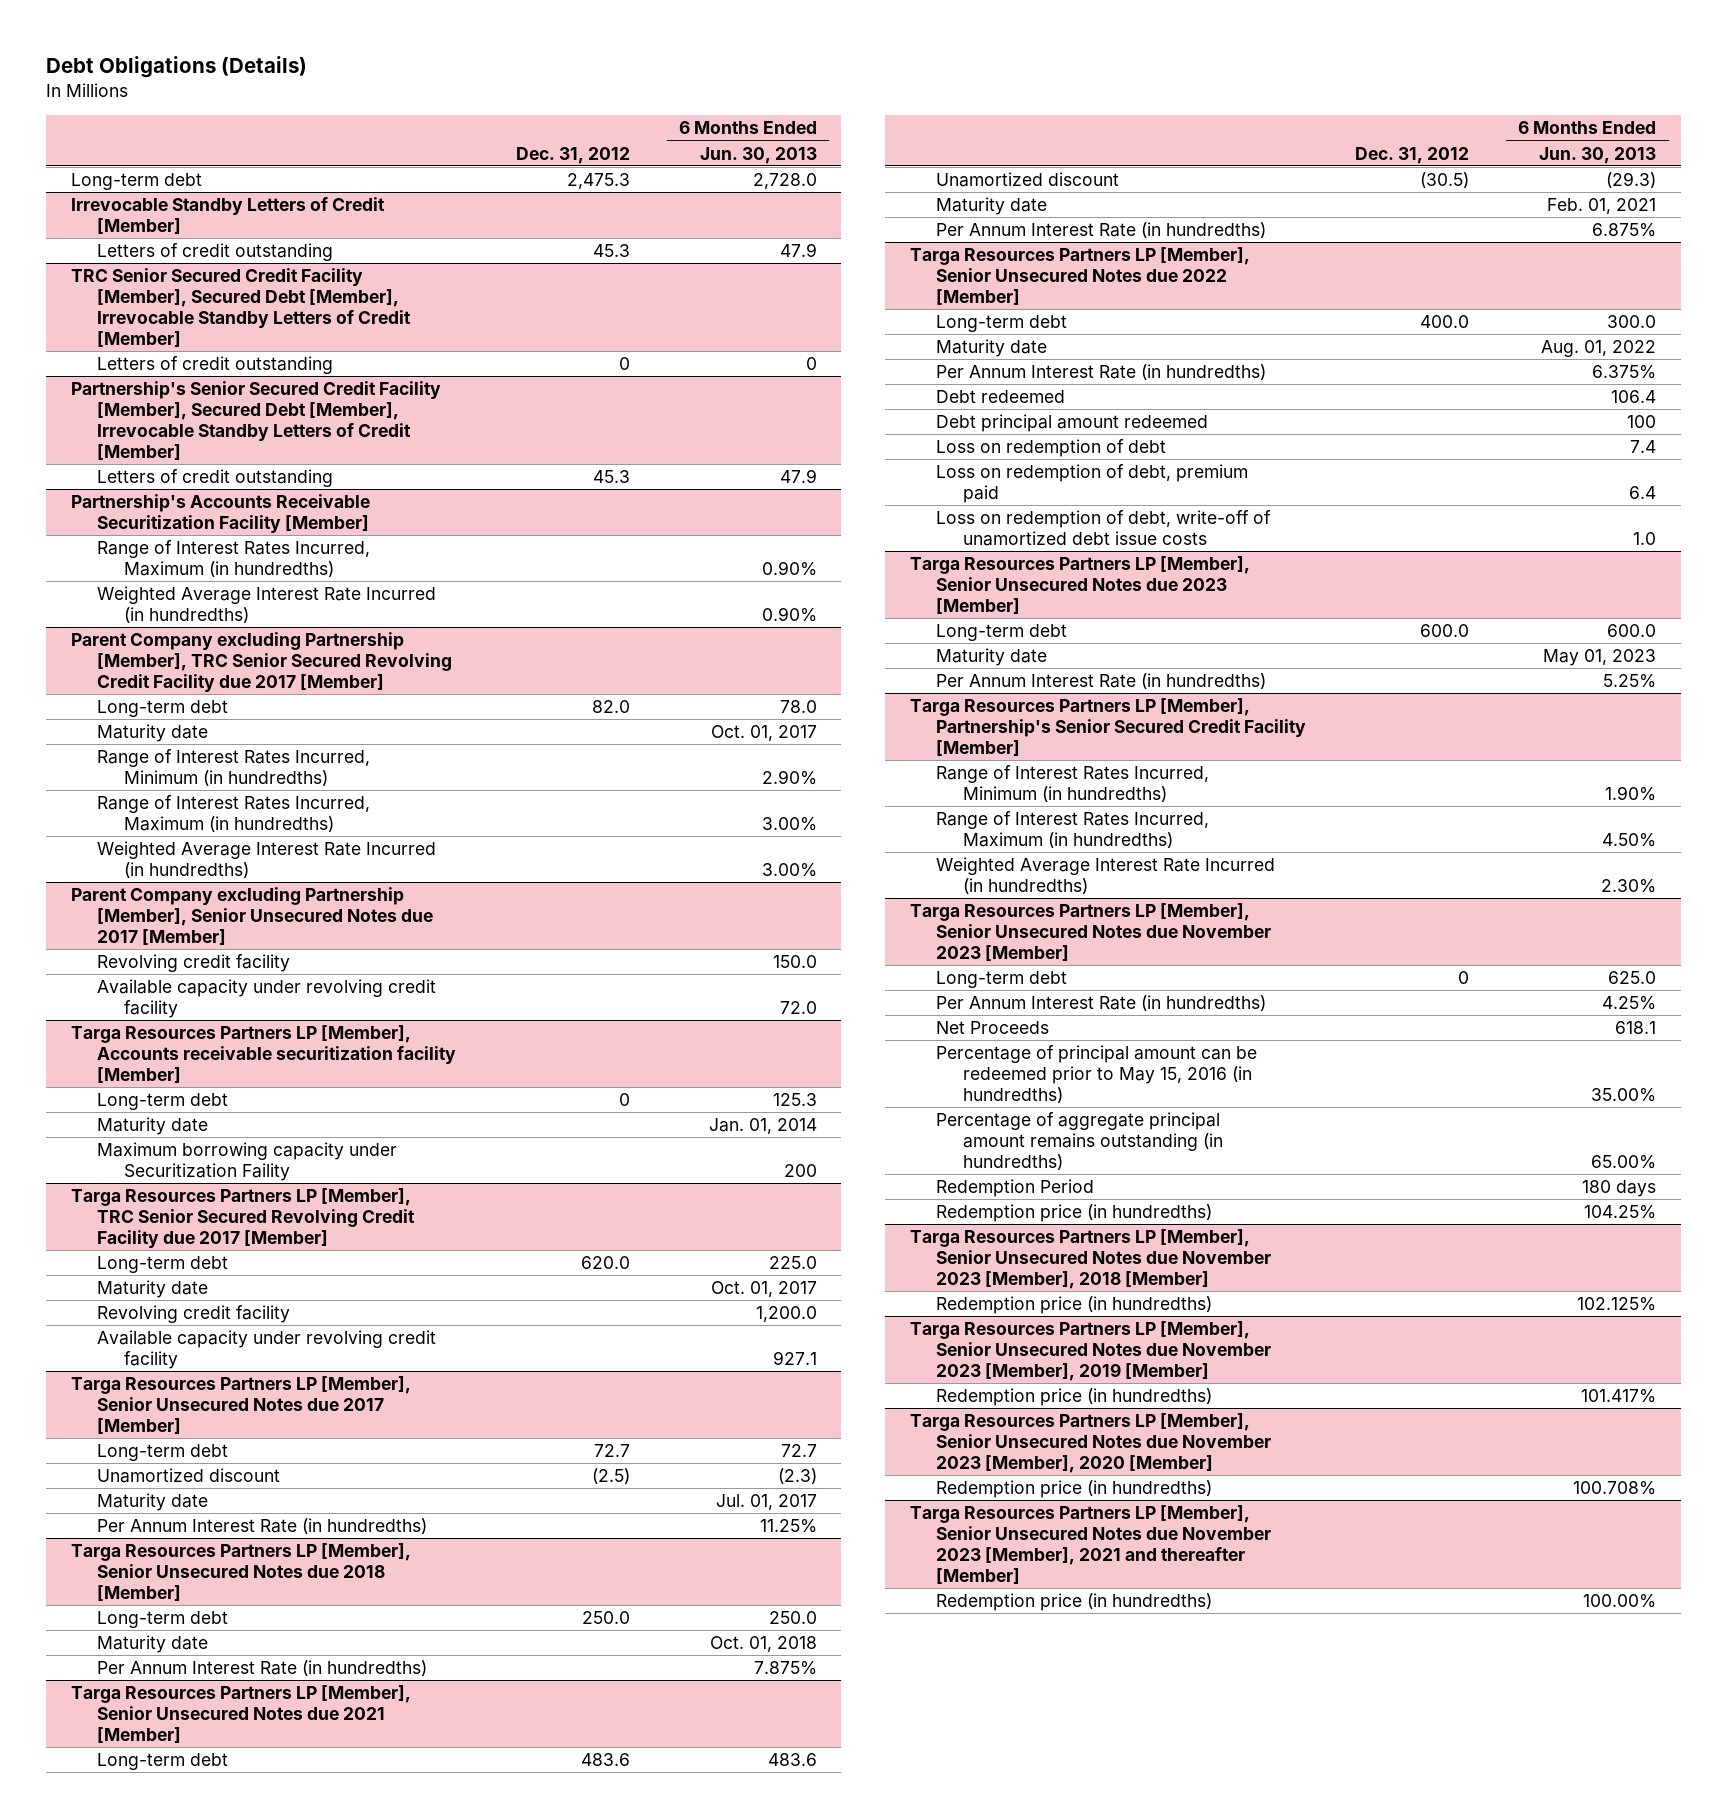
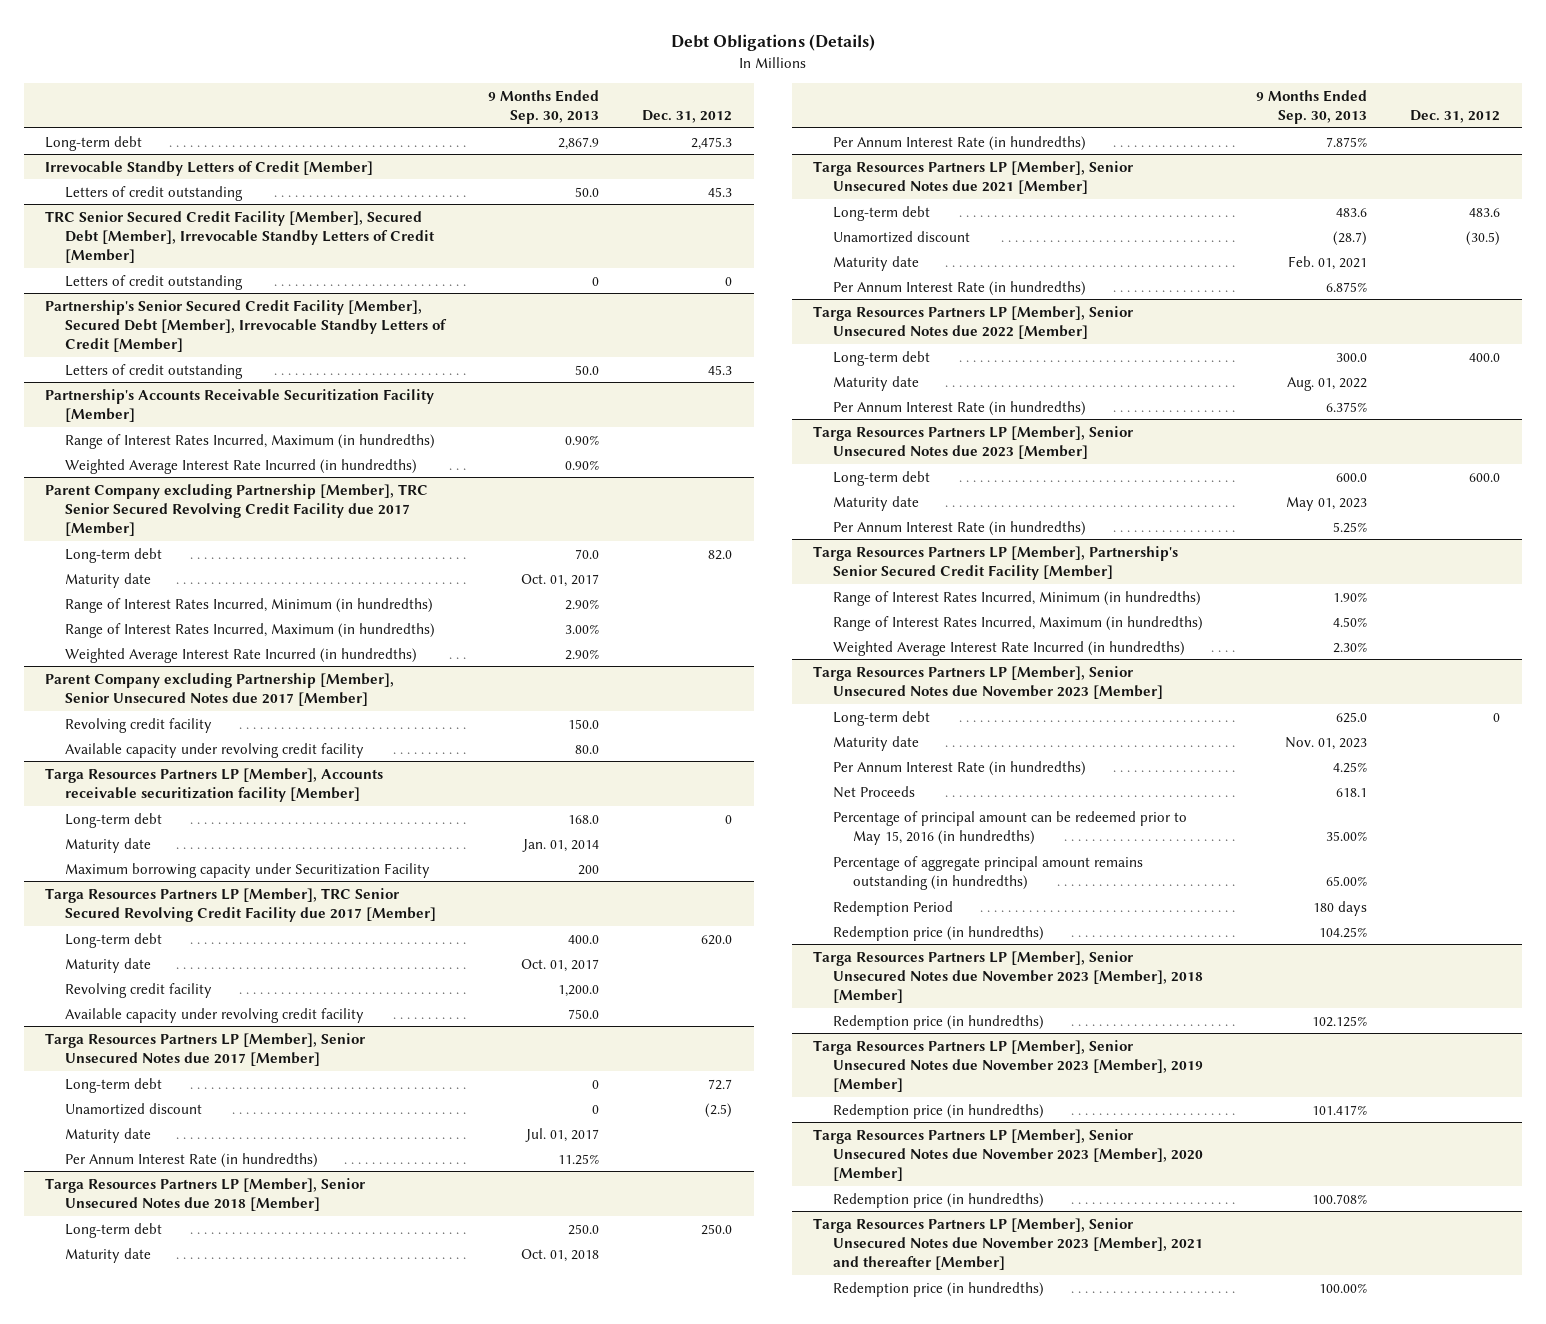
- | Dec. 31, 2012 | 6 Months Ended Jun. 30, 2013
+ | 9 Months Ended Sep. 30, 2013 | Dec. 31, 2012
@ Targa Resources Partners LP [Member], Accounts receivable securitization facility [Member]
- Maximum borrowing capacity under Securitization Faility | | 200
+ Maximum borrowing capacity under Securitization Facility | 200 |
@ Targa Resources Partners LP [Member], Senior Unsecured Notes due 2022 [Member]
- Debt redeemed | | 106.4
- Debt principal amount redeemed | | 100
- Loss on redemption of debt | | 7.4
- Loss on redemption of debt, premium paid | | 6.4
- Loss on redemption of debt, write-off of unamortized debt issue costs | | 1.0
@ Targa Resources Partners LP [Member], Senior Unsecured Notes due November 2023 [Member]
+ Maturity date | Nov. 01, 2023 |

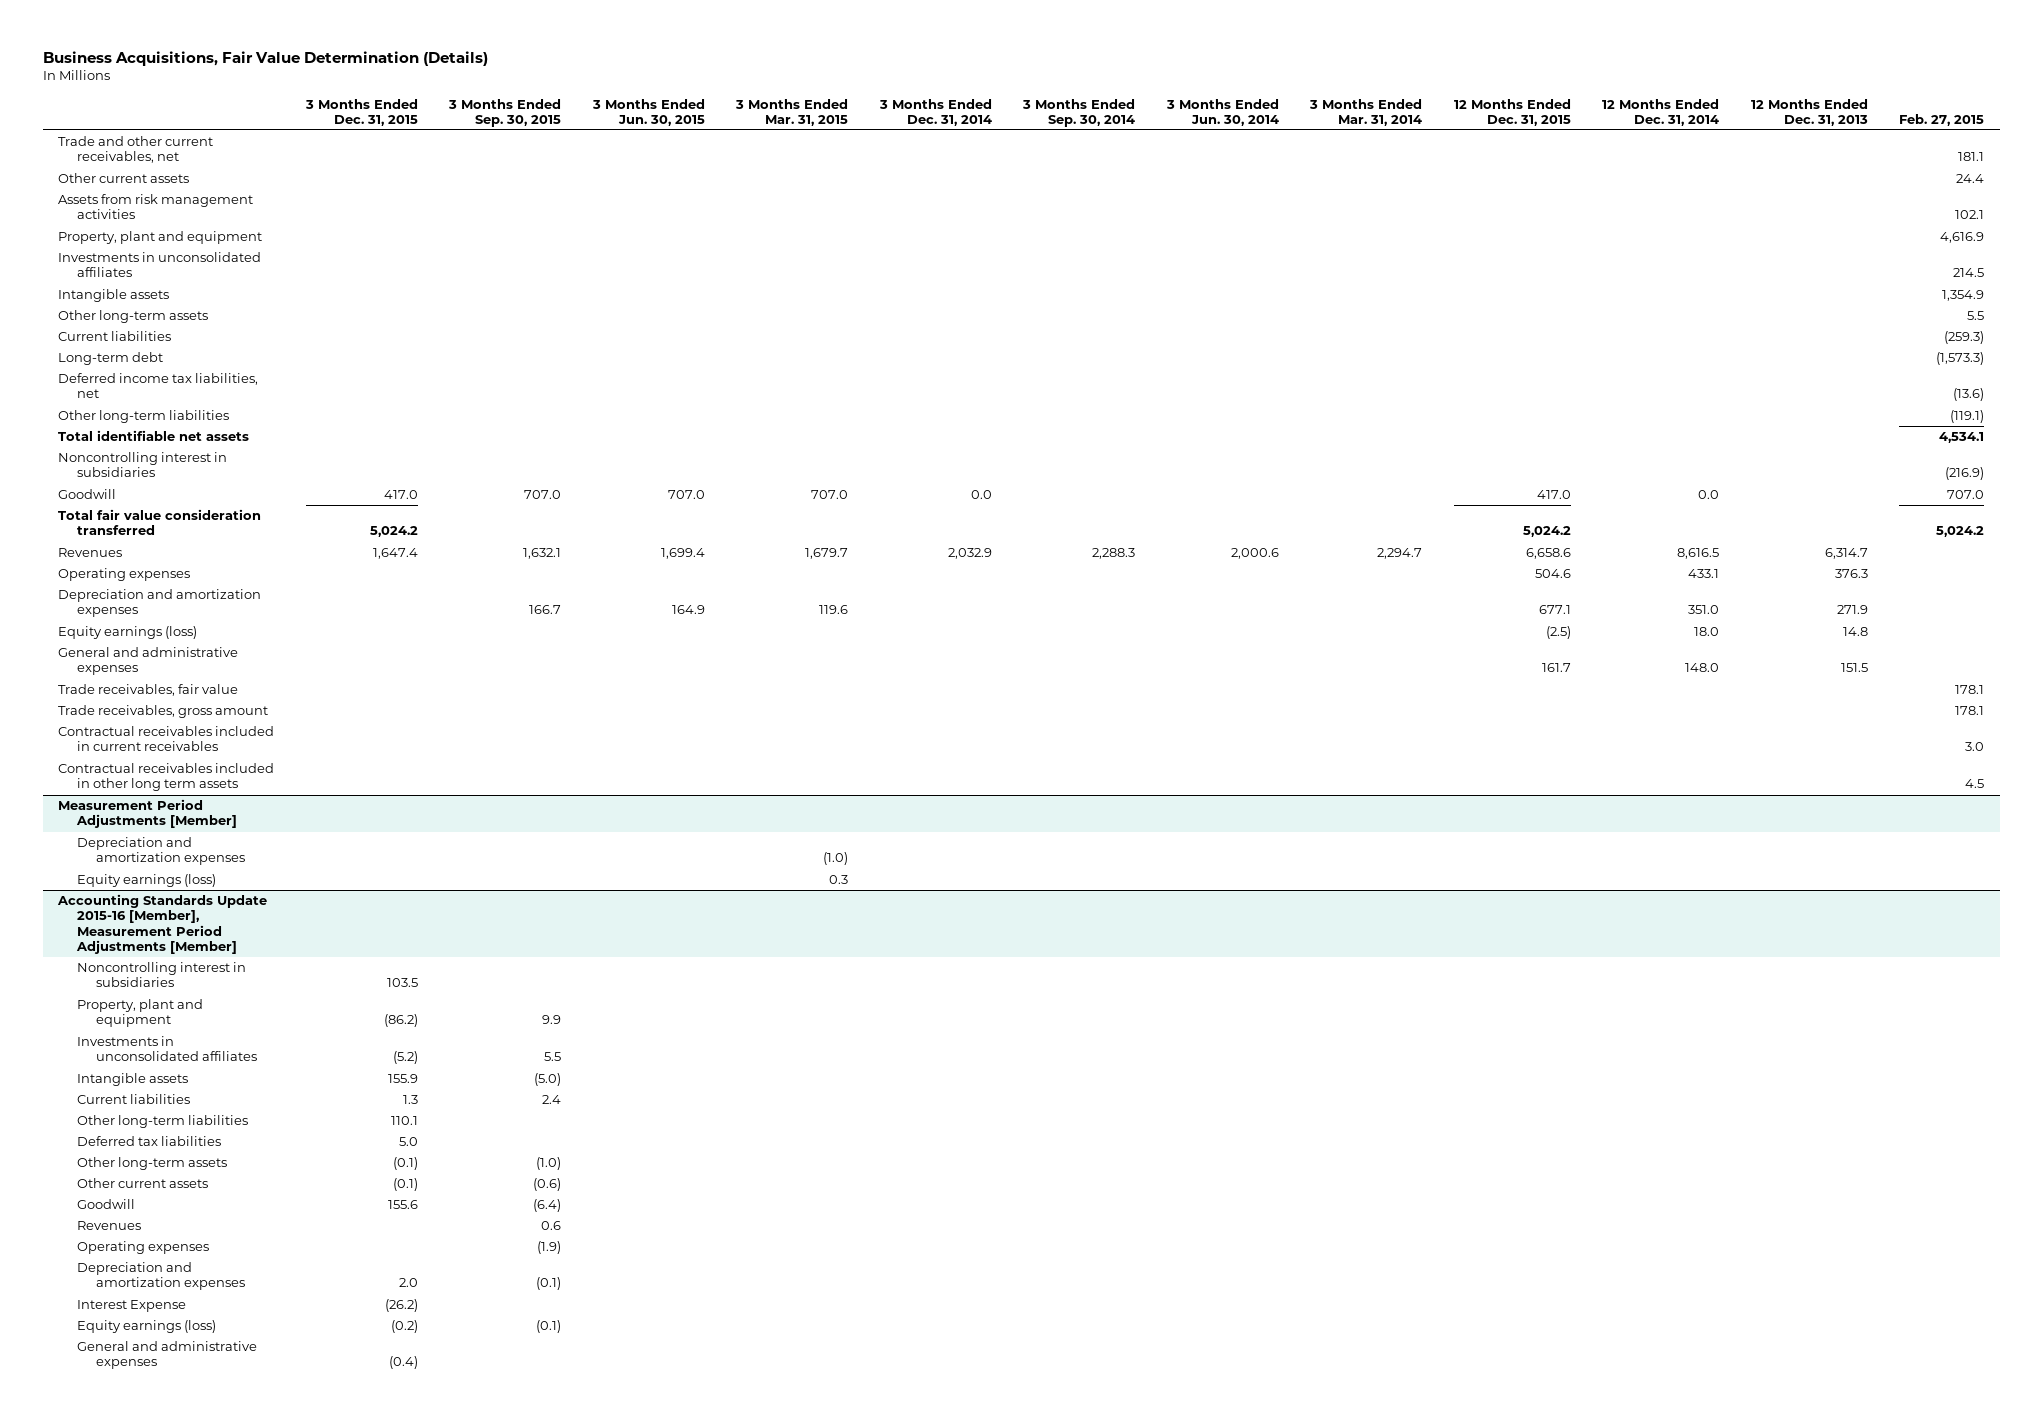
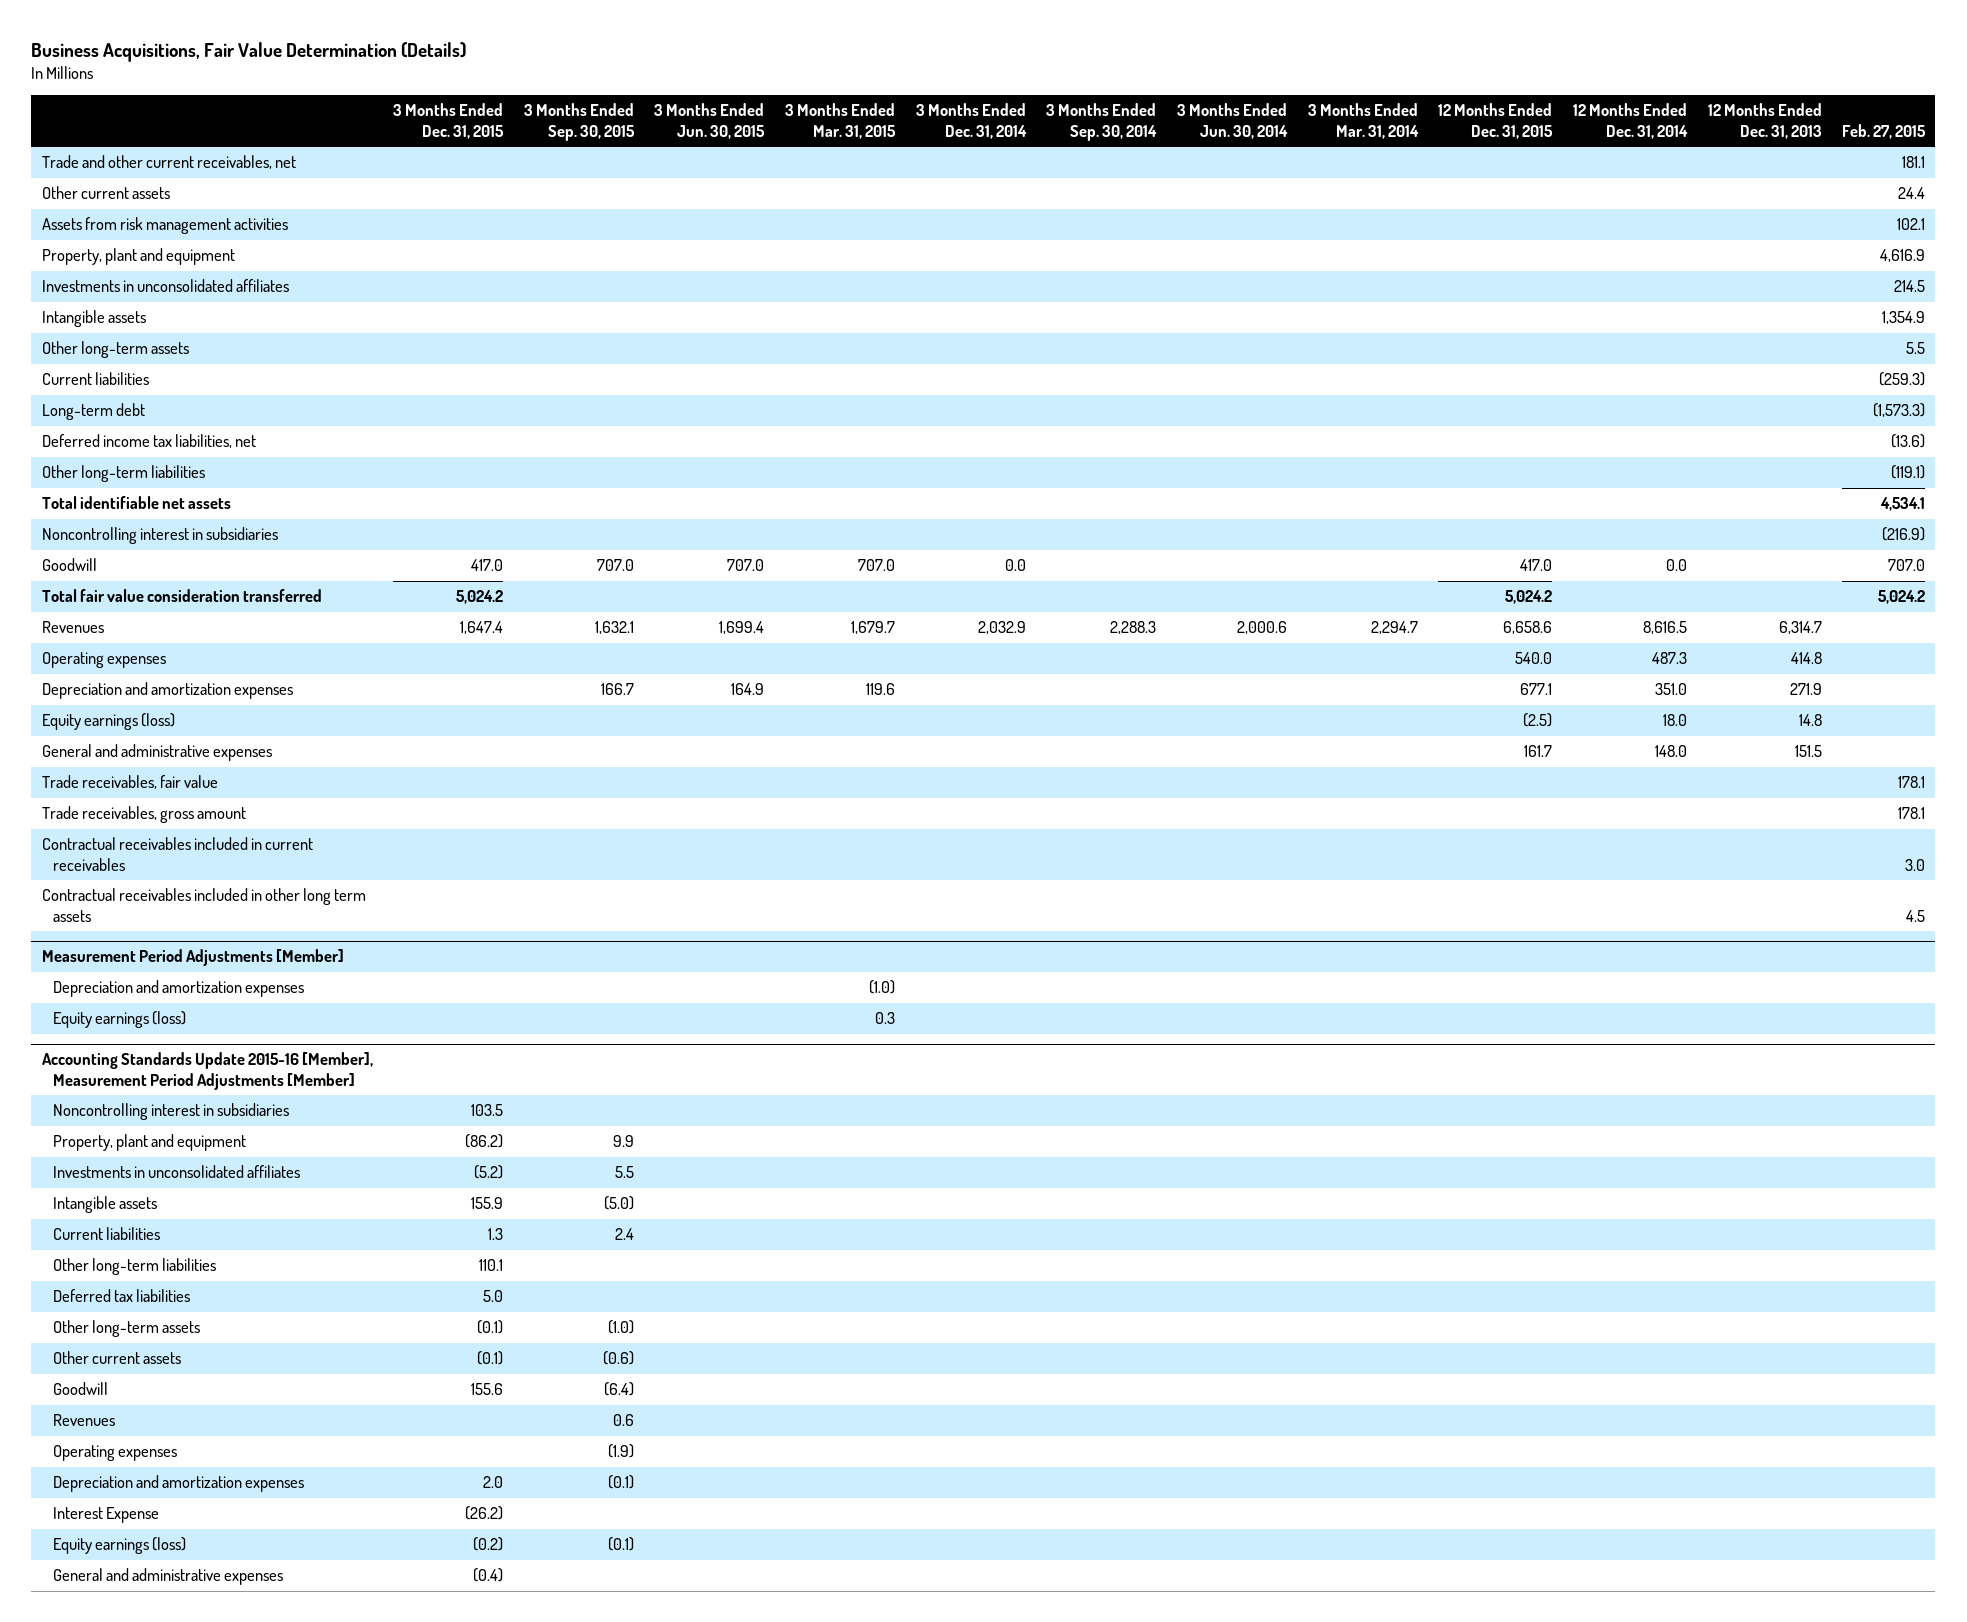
- Operating expenses | | | | | | | | | 504.6 | 433.1 | 376.3 |
+ Operating expenses | | | | | | | | | 540.0 | 487.3 | 414.8 |

